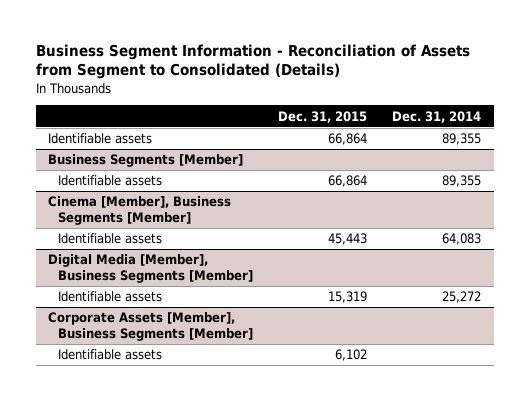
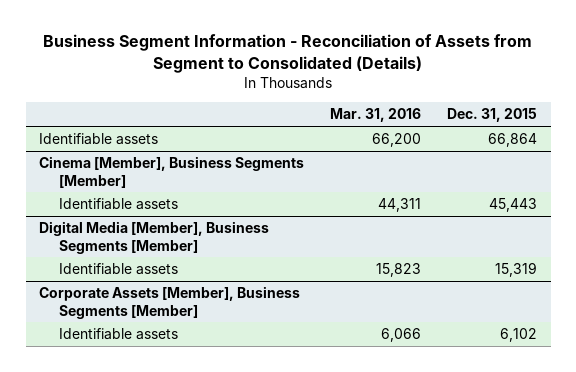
- | Dec. 31, 2015 | Dec. 31, 2014
+ | Mar. 31, 2016 | Dec. 31, 2015
- Business Segments [Member]
- Identifiable assets | 66,864 | 89,355

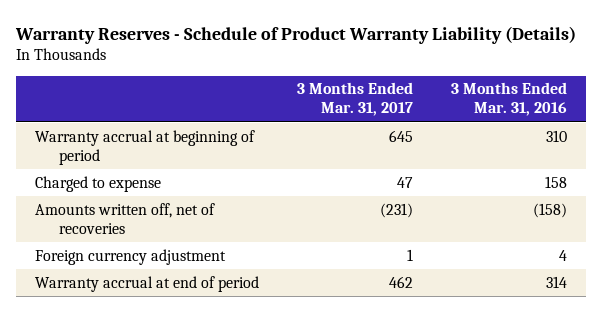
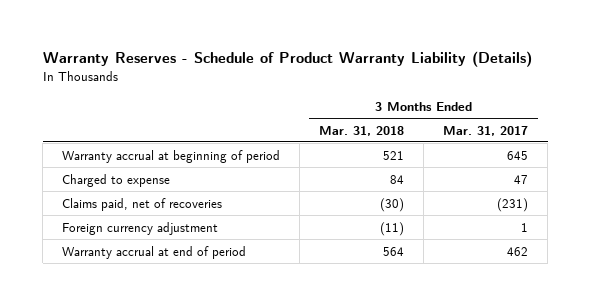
- | 3 Months Ended Mar. 31, 2017 | 3 Months Ended Mar. 31, 2016
+ | 3 Months Ended Mar. 31, 2018 | 3 Months Ended Mar. 31, 2017
- Amounts written off, net of recoveries | (231) | (158)
+ Claims paid, net of recoveries | (30) | (231)

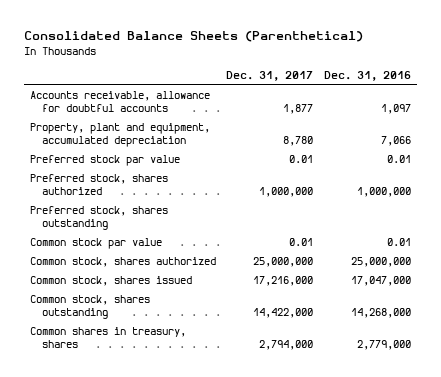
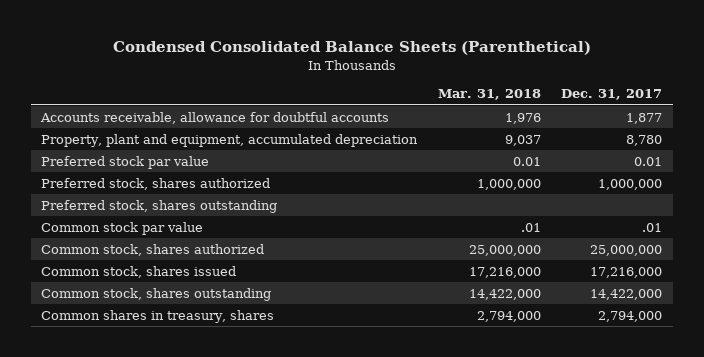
- Consolidated Balance Sheets (Parenthetical)
+ Condensed Consolidated Balance Sheets (Parenthetical)
- | Dec. 31, 2017 | Dec. 31, 2016
+ | Mar. 31, 2018 | Dec. 31, 2017
- Common stock par value | 0.01 | 0.01
+ Common stock par value | .01 | .01

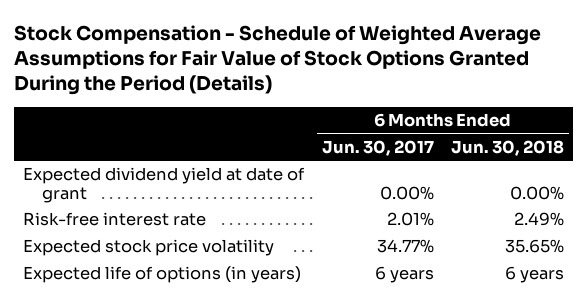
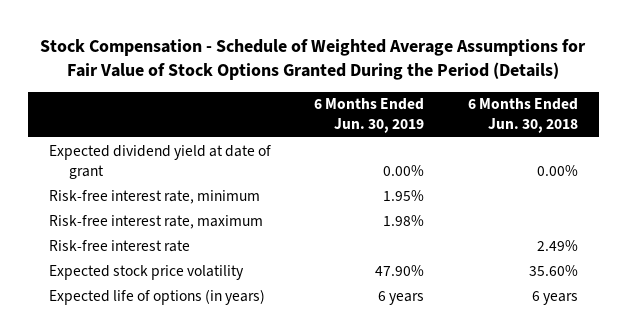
- | 6 Months Ended Jun. 30, 2017 | 6 Months Ended Jun. 30, 2018
+ | 6 Months Ended Jun. 30, 2019 | 6 Months Ended Jun. 30, 2018
+ Risk-free interest rate, minimum | 1.95% |
+ Risk-free interest rate, maximum | 1.98% |
- Expected stock price volatility | 34.77% | 35.65%
+ Expected stock price volatility | 47.90% | 35.60%

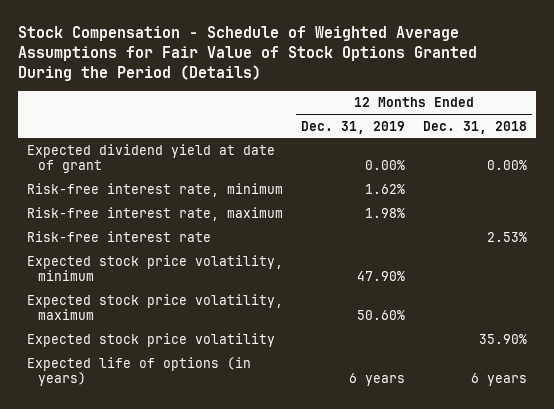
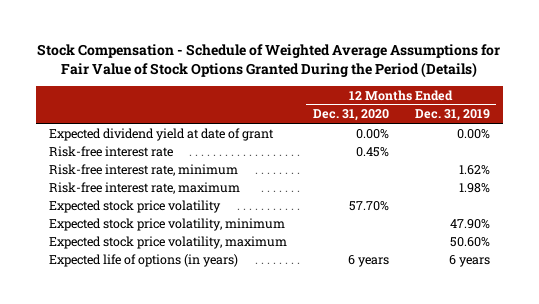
- | 12 Months Ended Dec. 31, 2019 | 12 Months Ended Dec. 31, 2018
+ | 12 Months Ended Dec. 31, 2020 | 12 Months Ended Dec. 31, 2019
moved up: Risk-free interest rate | 0.45% |
moved up: Expected stock price volatility | 57.70% |

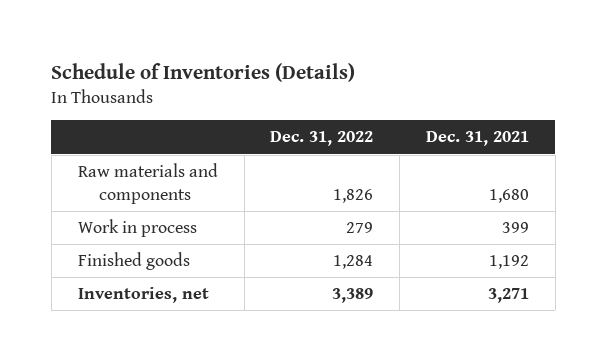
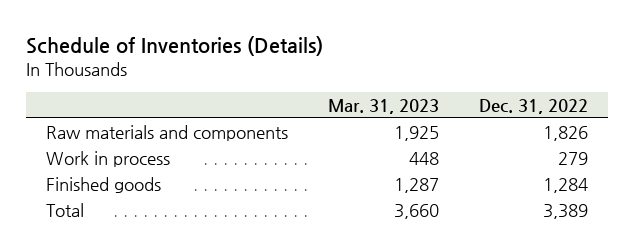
- | Dec. 31, 2022 | Dec. 31, 2021
+ | Mar. 31, 2023 | Dec. 31, 2022
- Inventories, net | 3,389 | 3,271
+ Total | 3,660 | 3,389

